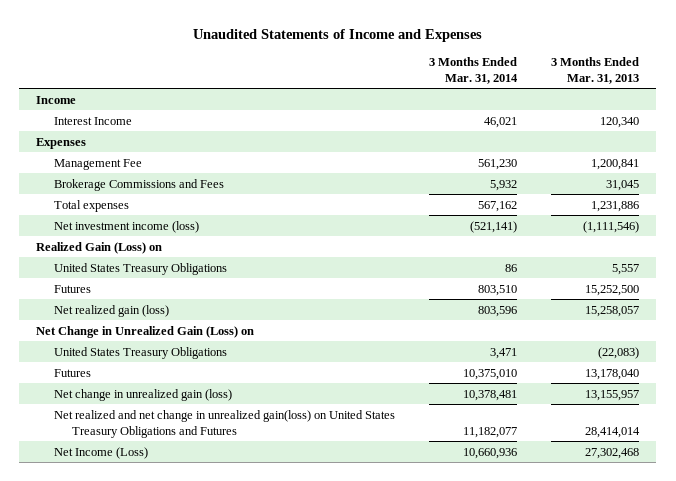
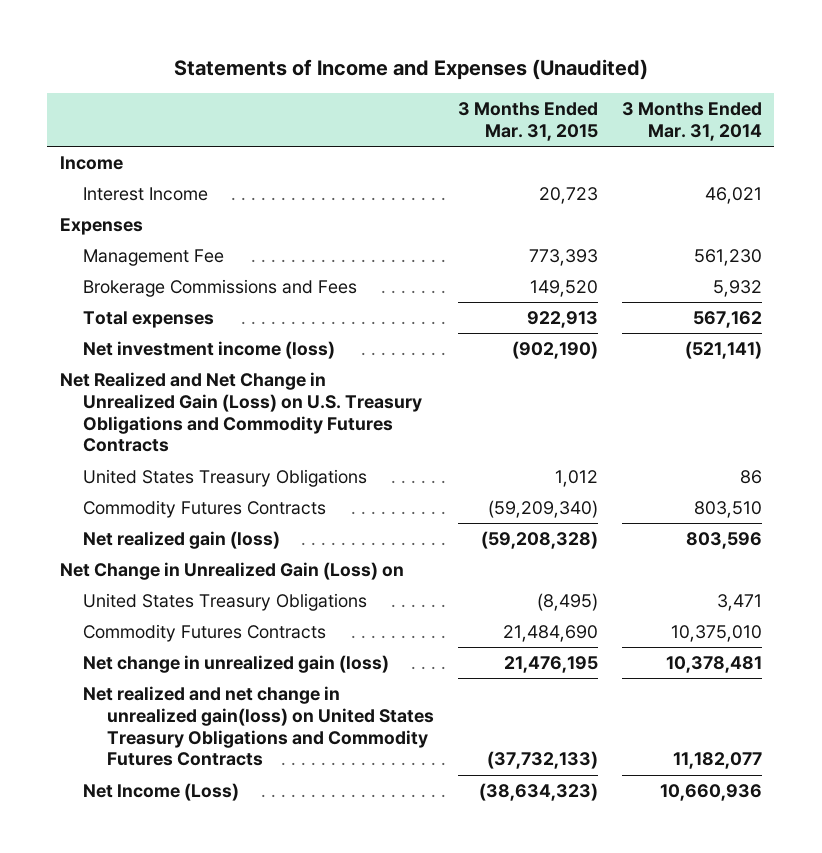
- Unaudited Statements of Income and Expenses
+ Statements of Income and Expenses (Unaudited)
- | 3 Months Ended Mar. 31, 2014 | 3 Months Ended Mar. 31, 2013
+ | 3 Months Ended Mar. 31, 2015 | 3 Months Ended Mar. 31, 2014
- Realized Gain (Loss) on
+ Net Realized and Net Change in Unrealized Gain (Loss) on U.S. Treasury Obligations and Commodity Futures Contracts
- Futures | 803,510 | 15,252,500
+ Commodity Futures Contracts | (59,209,340) | 803,510
- Futures | 10,375,010 | 13,178,040
+ Commodity Futures Contracts | 21,484,690 | 10,375,010
- Net realized and net change in unrealized gain(loss) on United States Treasury Obligations and Futures | 11,182,077 | 28,414,014
+ Net realized and net change in unrealized gain(loss) on United States Treasury Obligations and Commodity Futures Contracts | (37,732,133) | 11,182,077

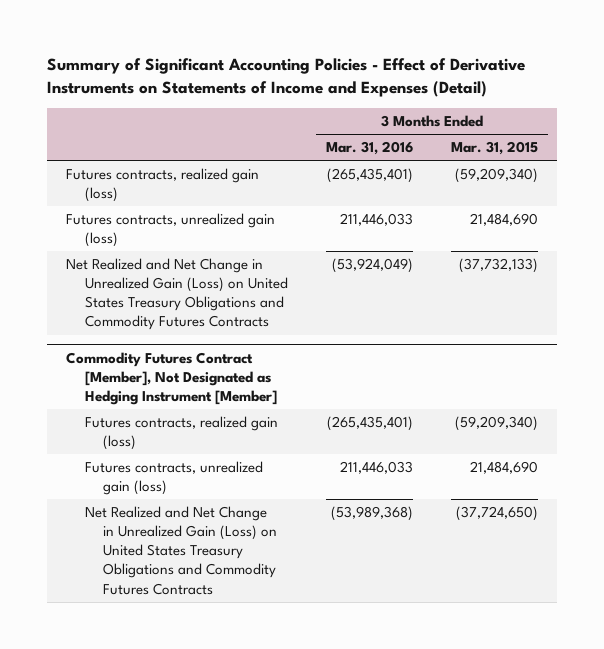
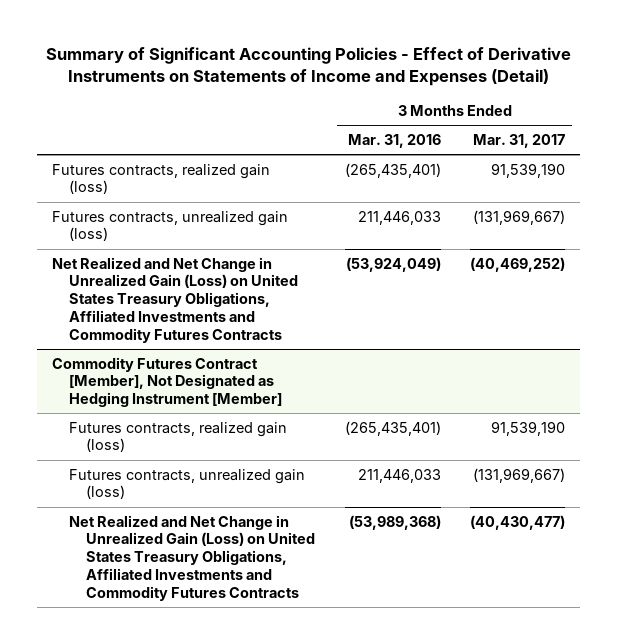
- | 3 Months Ended Mar. 31, 2016 | 3 Months Ended Mar. 31, 2015
+ | 3 Months Ended Mar. 31, 2016 | 3 Months Ended Mar. 31, 2017
- Net Realized and Net Change in Unrealized Gain (Loss) on United States Treasury Obligations and Commodity Futures Contracts | (53,924,049) | (37,732,133)
+ Net Realized and Net Change in Unrealized Gain (Loss) on United States Treasury Obligations, Affiliated Investments and Commodity Futures Contracts | (53,924,049) | (40,469,252)
@ Commodity Futures Contract [Member], Not Designated as Hedging Instrument [Member]
- Net Realized and Net Change in Unrealized Gain (Loss) on United States Treasury Obligations and Commodity Futures Contracts | (53,989,368) | (37,724,650)
+ Net Realized and Net Change in Unrealized Gain (Loss) on United States Treasury Obligations, Affiliated Investments and Commodity Futures Contracts | (53,989,368) | (40,430,477)

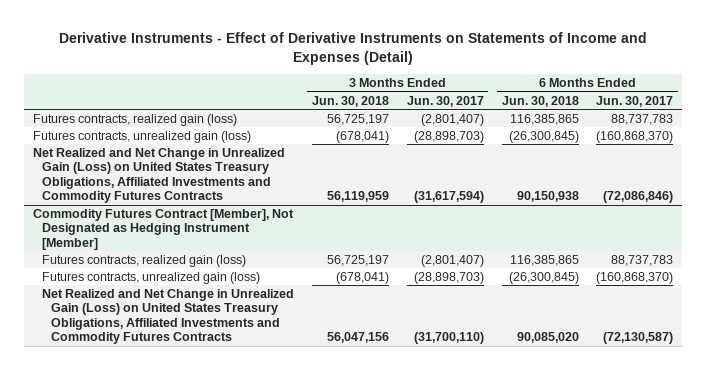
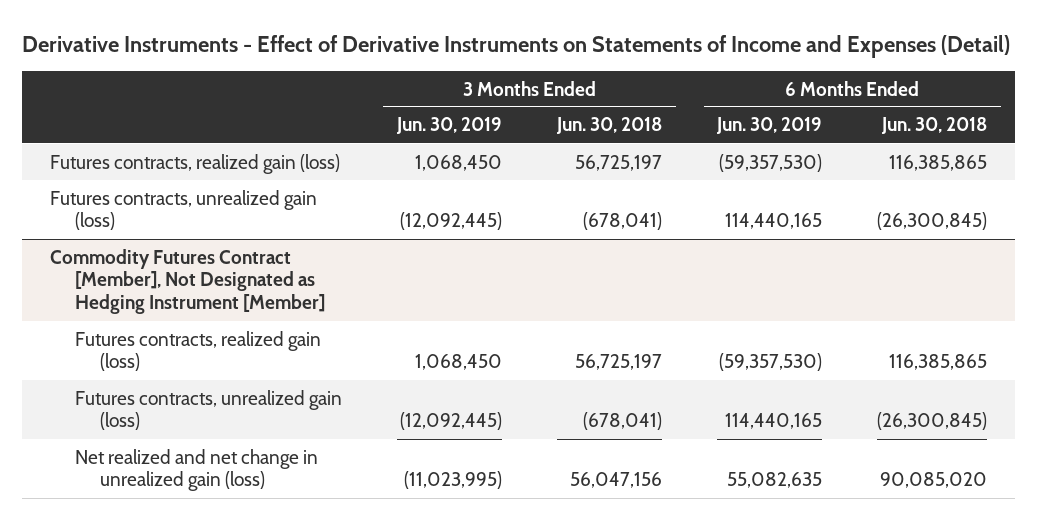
- | 3 Months Ended Jun. 30, 2018 | 3 Months Ended Jun. 30, 2017 | 6 Months Ended Jun. 30, 2018 | 6 Months Ended Jun. 30, 2017
+ | 3 Months Ended Jun. 30, 2019 | 3 Months Ended Jun. 30, 2018 | 6 Months Ended Jun. 30, 2019 | 6 Months Ended Jun. 30, 2018
- Net Realized and Net Change in Unrealized Gain (Loss) on United States Treasury Obligations, Affiliated Investments and Commodity Futures Contracts | 56,119,959 | (31,617,594) | 90,150,938 | (72,086,846)
@ Commodity Futures Contract [Member], Not Designated as Hedging Instrument [Member]
- Net Realized and Net Change in Unrealized Gain (Loss) on United States Treasury Obligations, Affiliated Investments and Commodity Futures Contracts | 56,047,156 | (31,700,110) | 90,085,020 | (72,130,587)
+ Net realized and net change in unrealized gain (loss) | (11,023,995) | 56,047,156 | 55,082,635 | 90,085,020

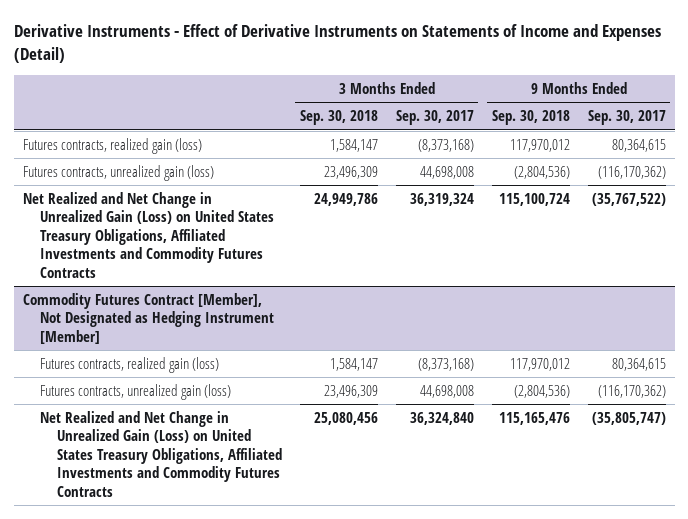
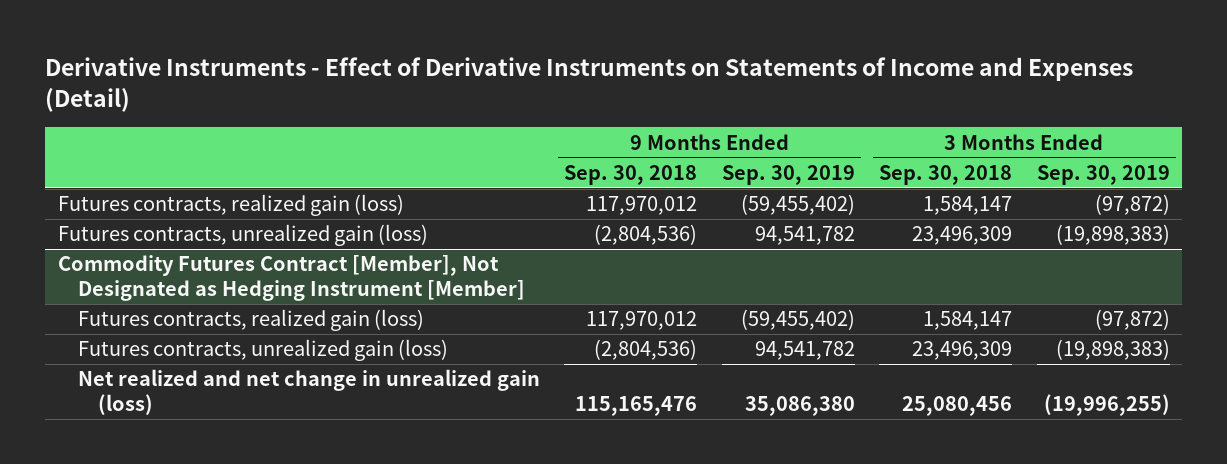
- | 3 Months Ended Sep. 30, 2018 | 3 Months Ended Sep. 30, 2017 | 9 Months Ended Sep. 30, 2018 | 9 Months Ended Sep. 30, 2017
+ | 9 Months Ended Sep. 30, 2018 | 9 Months Ended Sep. 30, 2019 | 3 Months Ended Sep. 30, 2018 | 3 Months Ended Sep. 30, 2019
- Net Realized and Net Change in Unrealized Gain (Loss) on United States Treasury Obligations, Affiliated Investments and Commodity Futures Contracts | 24,949,786 | 36,319,324 | 115,100,724 | (35,767,522)
@ Commodity Futures Contract [Member], Not Designated as Hedging Instrument [Member]
- Net Realized and Net Change in Unrealized Gain (Loss) on United States Treasury Obligations, Affiliated Investments and Commodity Futures Contracts | 25,080,456 | 36,324,840 | 115,165,476 | (35,805,747)
+ Net realized and net change in unrealized gain (loss) | 115,165,476 | 35,086,380 | 25,080,456 | (19,996,255)

